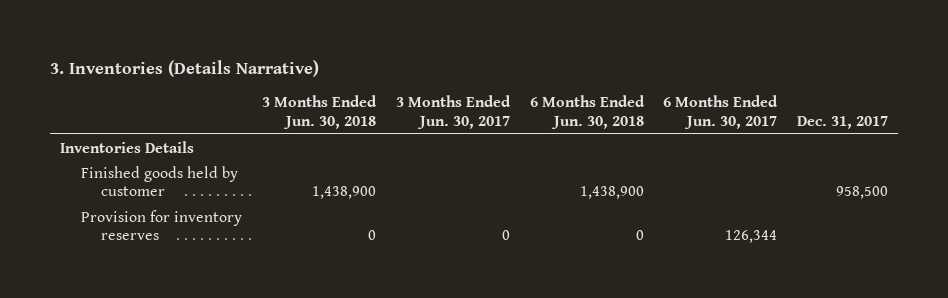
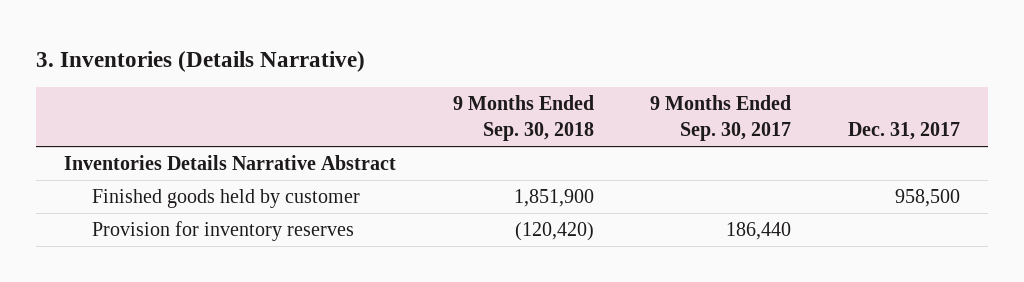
- | 3 Months Ended Jun. 30, 2018 | 3 Months Ended Jun. 30, 2017 | 6 Months Ended Jun. 30, 2018 | 6 Months Ended Jun. 30, 2017 | Dec. 31, 2017
+ | 9 Months Ended Sep. 30, 2018 | 9 Months Ended Sep. 30, 2017 | Dec. 31, 2017
- Inventories Details
+ Inventories Details Narrative Abstract

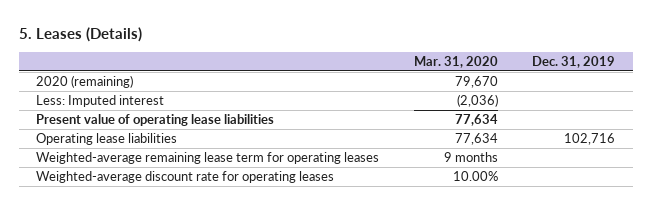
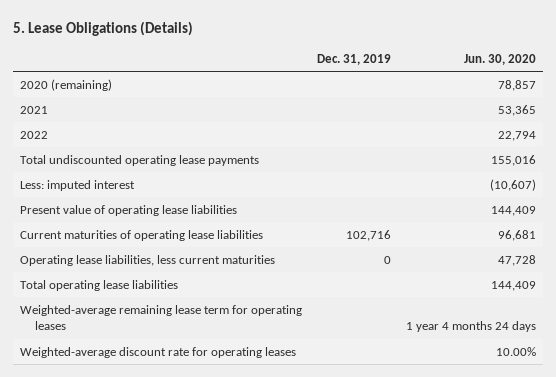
- 5. Leases (Details)
+ 5. Lease Obligations (Details)
- | Mar. 31, 2020 | Dec. 31, 2019
+ | Dec. 31, 2019 | Jun. 30, 2020
- Less: Imputed interest | (2,036) |
+ 2021 | | 53,365
+ 2022 | | 22,794
+ Total undiscounted operating lease payments | | 155,016
+ Less: imputed interest | | (10,607)
- Operating lease liabilities | 77,634 | 102,716
+ Current maturities of operating lease liabilities | 102,716 | 96,681
+ Operating lease liabilities, less current maturities | 0 | 47,728
+ Total operating lease liabilities | | 144,409

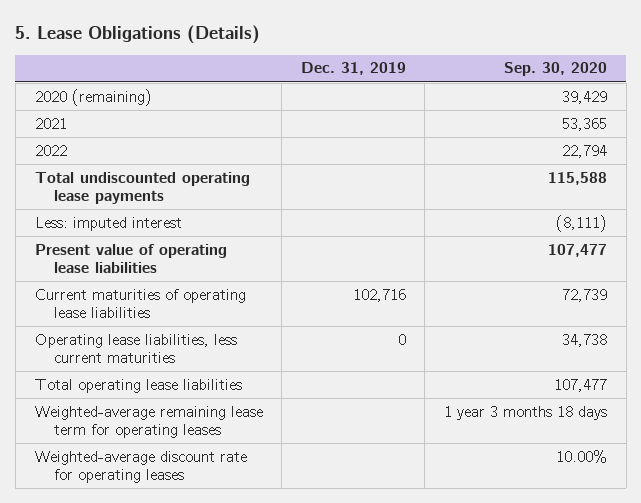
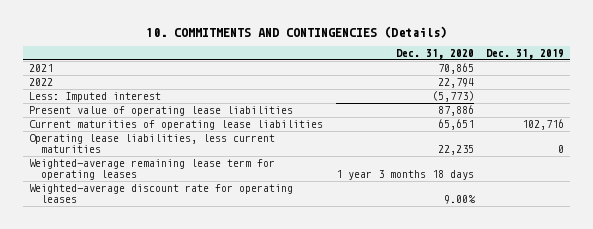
- 5. Lease Obligations (Details)
+ 10. COMMITMENTS AND CONTINGENCIES (Details)
- | Dec. 31, 2019 | Sep. 30, 2020
+ | Dec. 31, 2020 | Dec. 31, 2019
- 2020 (remaining) | | 39,429
- Total undiscounted operating lease payments | | 115,588
- Less: imputed interest | | (8,111)
+ Less: Imputed interest | (5,773) |
- Total operating lease liabilities | | 107,477

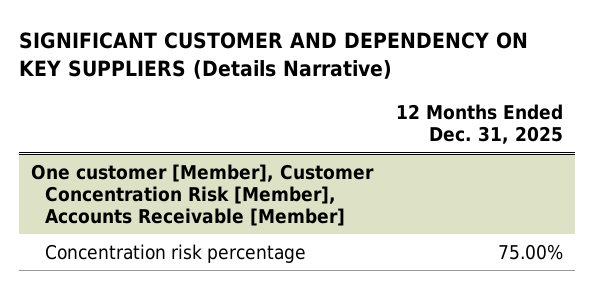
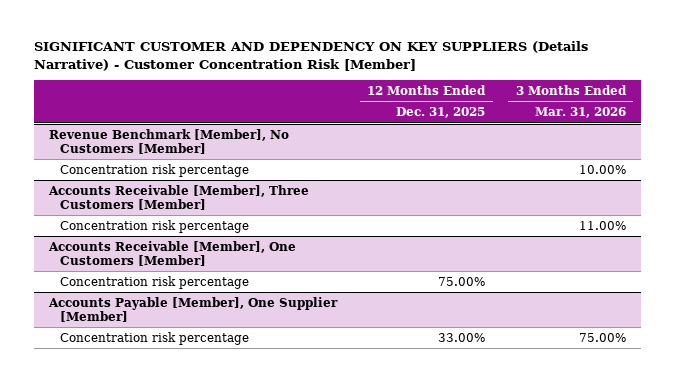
- SIGNIFICANT CUSTOMER AND DEPENDENCY ON KEY SUPPLIERS (Details Narrative)
+ SIGNIFICANT CUSTOMER AND DEPENDENCY ON KEY SUPPLIERS (Details Narrative) - Customer Concentration Risk [Member]
- | 12 Months Ended Dec. 31, 2025
+ | 12 Months Ended Dec. 31, 2025 | 3 Months Ended Mar. 31, 2026
- One customer [Member], Customer Concentration Risk [Member], Accounts Receivable [Member]
+ Revenue Benchmark [Member], No Customers [Member]
+ Concentration risk percentage | | 10.00%
+ Accounts Receivable [Member], Three Customers [Member]
+ Concentration risk percentage | | 11.00%
+ Accounts Receivable [Member], One Customers [Member]
+ Accounts Payable [Member], One Supplier [Member]
+ Concentration risk percentage | 33.00% | 75.00%

